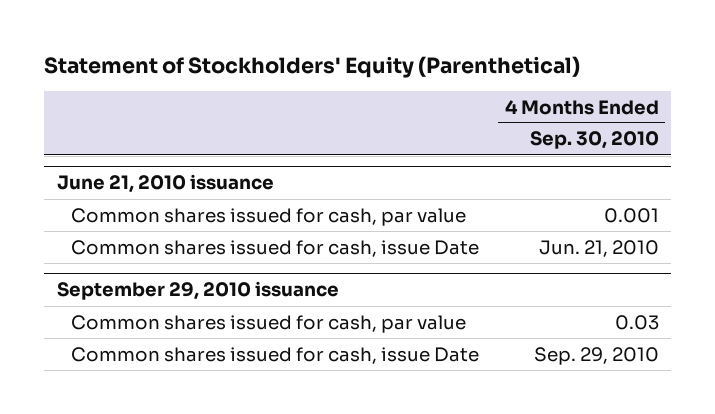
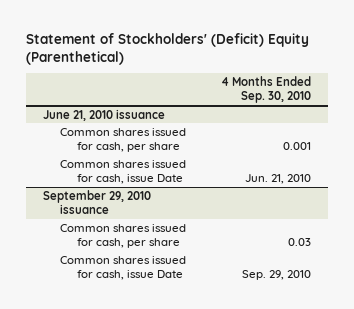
- Statement of Stockholders' Equity (Parenthetical)
+ Statement of Stockholders' (Deficit) Equity (Parenthetical)
@ June 21, 2010 issuance
- Common shares issued for cash, par value | 0.001
+ Common shares issued for cash, per share | 0.001
@ September 29, 2010 issuance
- Common shares issued for cash, par value | 0.03
+ Common shares issued for cash, per share | 0.03

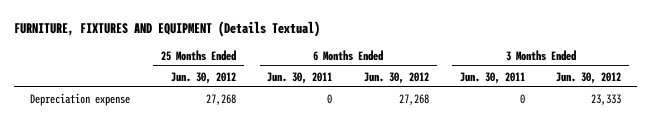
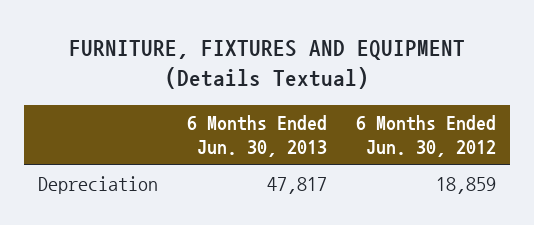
- | 25 Months Ended Jun. 30, 2012 | 6 Months Ended Jun. 30, 2011 | 6 Months Ended Jun. 30, 2012 | 3 Months Ended Jun. 30, 2011 | 3 Months Ended Jun. 30, 2012
+ | 6 Months Ended Jun. 30, 2013 | 6 Months Ended Jun. 30, 2012
- Depreciation expense | 27,268 | 0 | 27,268 | 0 | 23,333
+ Depreciation | 47,817 | 18,859

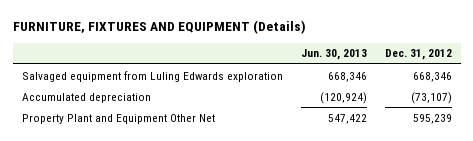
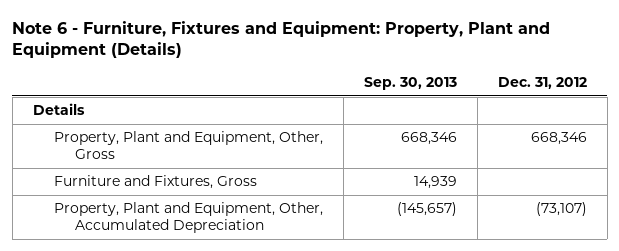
- FURNITURE, FIXTURES AND EQUIPMENT (Details)
+ Note 6 - Furniture, Fixtures and Equipment: Property, Plant and Equipment (Details)
- | Jun. 30, 2013 | Dec. 31, 2012
+ | Sep. 30, 2013 | Dec. 31, 2012
- Salvaged equipment from Luling Edwards exploration | 668,346 | 668,346
- Accumulated depreciation | (120,924) | (73,107)
- Property Plant and Equipment Other Net | 547,422 | 595,239
+ Details
+ Property, Plant and Equipment, Other, Gross | 668,346 | 668,346
+ Furniture and Fixtures, Gross | 14,939 |
+ Property, Plant and Equipment, Other, Accumulated Depreciation | (145,657) | (73,107)

